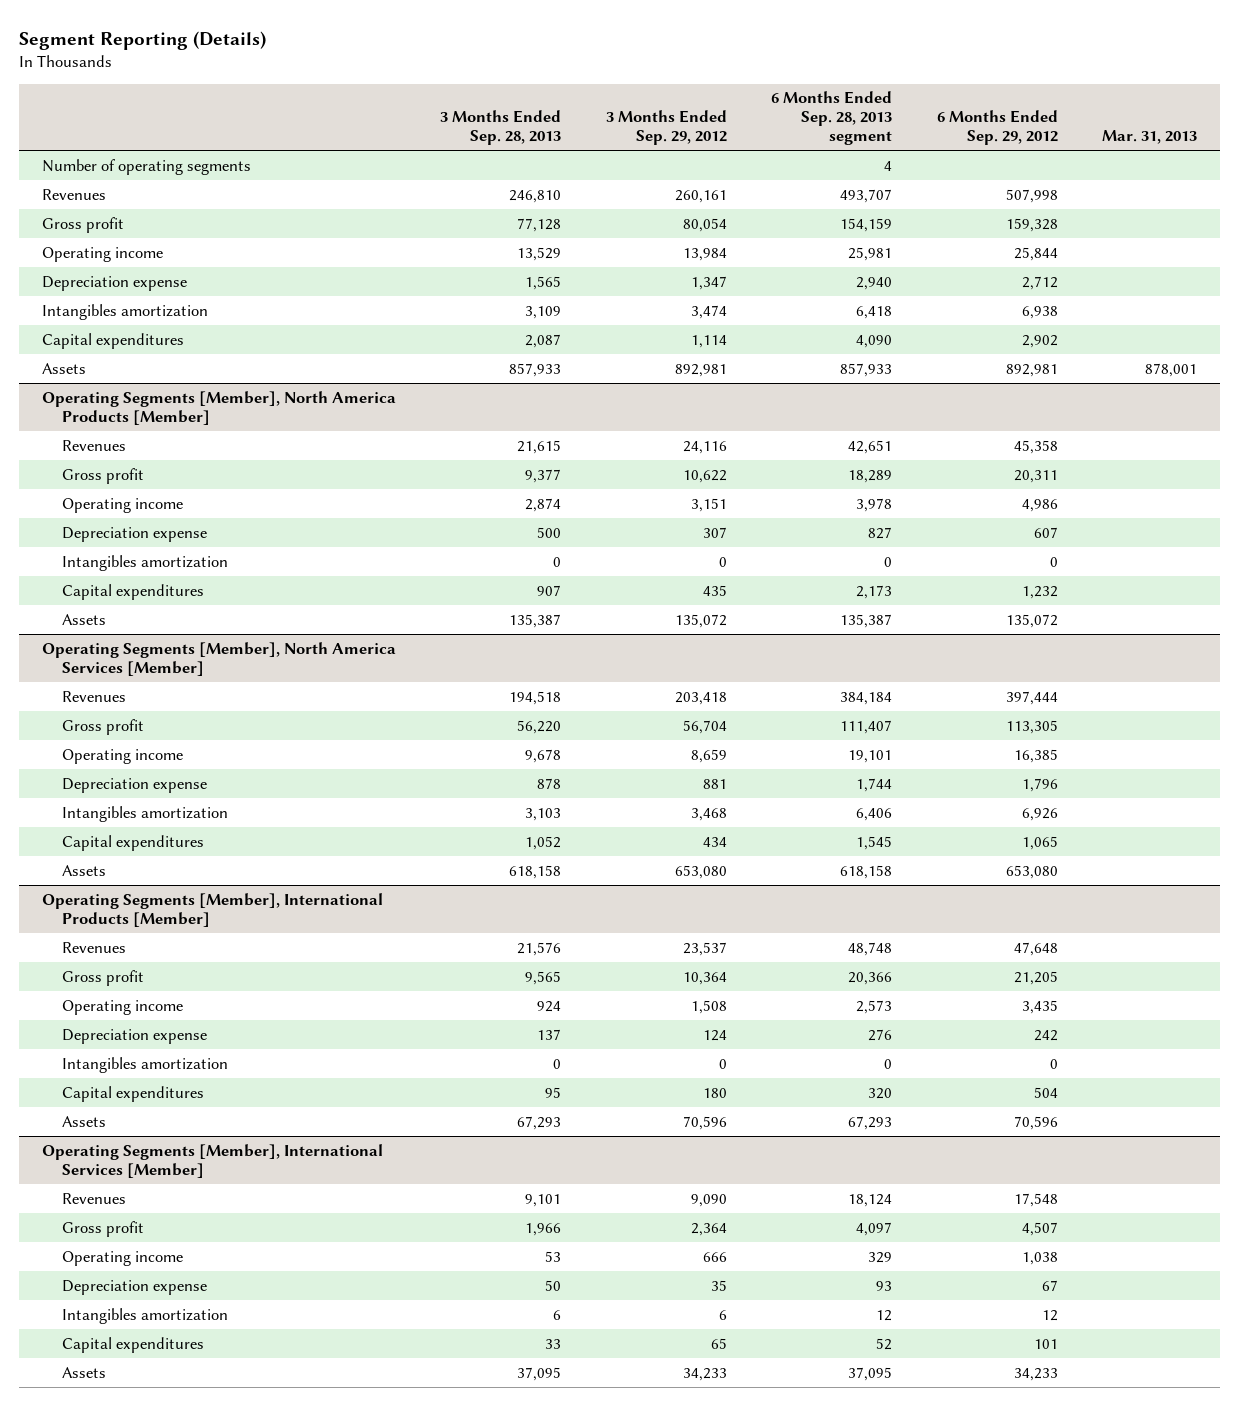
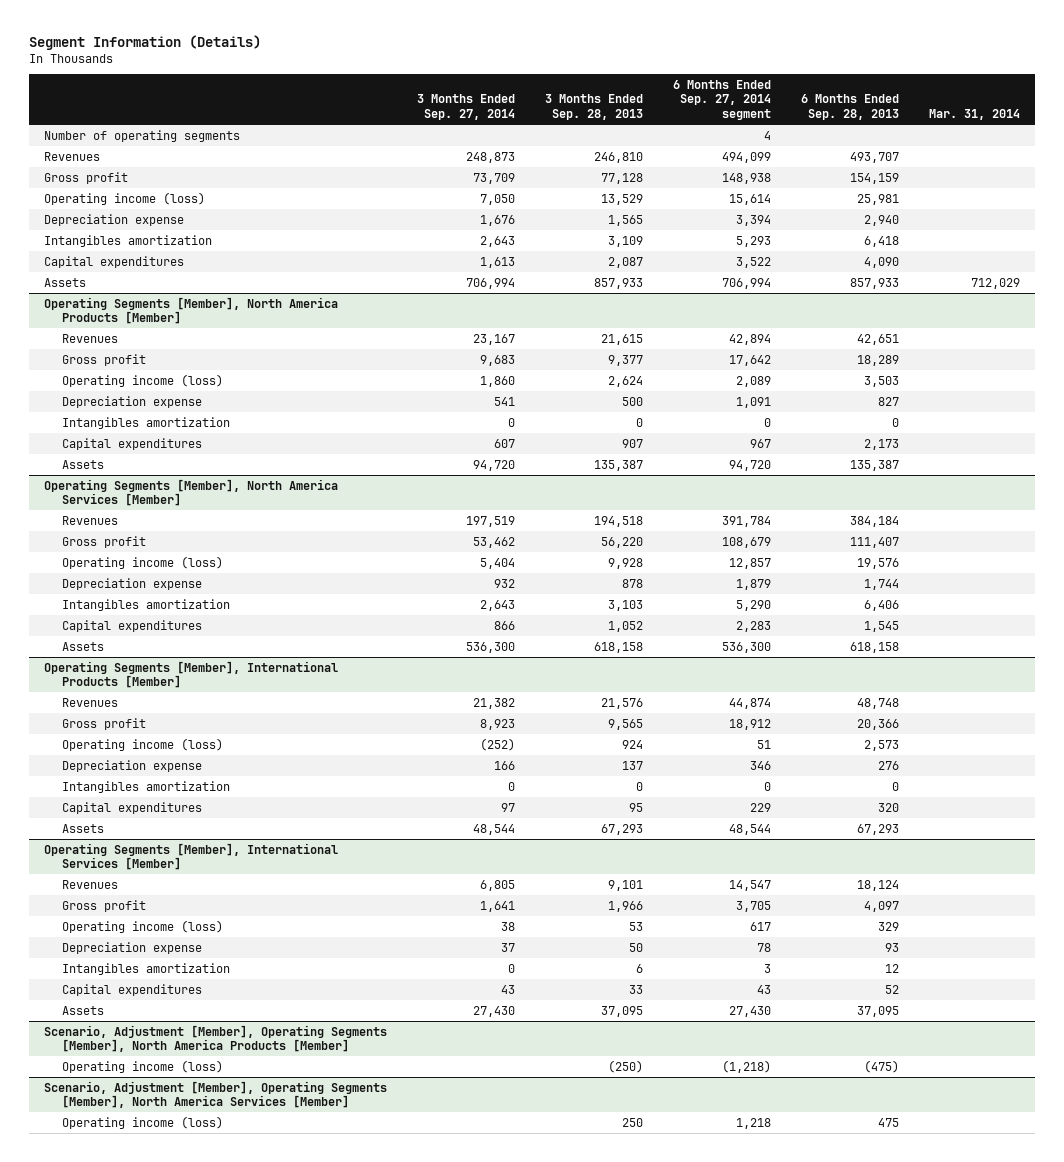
- Segment Reporting (Details)
+ Segment Information (Details)
- | 3 Months Ended Sep. 28, 2013 | 3 Months Ended Sep. 29, 2012 | 6 Months Ended Sep. 28, 2013 segment | 6 Months Ended Sep. 29, 2012 | Mar. 31, 2013
+ | 3 Months Ended Sep. 27, 2014 | 3 Months Ended Sep. 28, 2013 | 6 Months Ended Sep. 27, 2014 segment | 6 Months Ended Sep. 28, 2013 | Mar. 31, 2014
- Operating income | 13,529 | 13,984 | 25,981 | 25,844 |
+ Operating income (loss) | 7,050 | 13,529 | 15,614 | 25,981 |
@ Operating Segments [Member], North America Products [Member]
- Operating income | 2,874 | 3,151 | 3,978 | 4,986 |
+ Operating income (loss) | 1,860 | 2,624 | 2,089 | 3,503 |
@ Operating Segments [Member], North America Services [Member]
- Operating income | 9,678 | 8,659 | 19,101 | 16,385 |
+ Operating income (loss) | 5,404 | 9,928 | 12,857 | 19,576 |
@ Operating Segments [Member], International Products [Member]
- Operating income | 924 | 1,508 | 2,573 | 3,435 |
+ Operating income (loss) | (252) | 924 | 51 | 2,573 |
@ Operating Segments [Member], International Services [Member]
- Operating income | 53 | 666 | 329 | 1,038 |
+ Operating income (loss) | 38 | 53 | 617 | 329 |
+ Scenario, Adjustment [Member], Operating Segments [Member], North America Products [Member]
+ Operating income (loss) | | (250) | (1,218) | (475) |
+ Scenario, Adjustment [Member], Operating Segments [Member], North America Services [Member]
+ Operating income (loss) | | 250 | 1,218 | 475 |

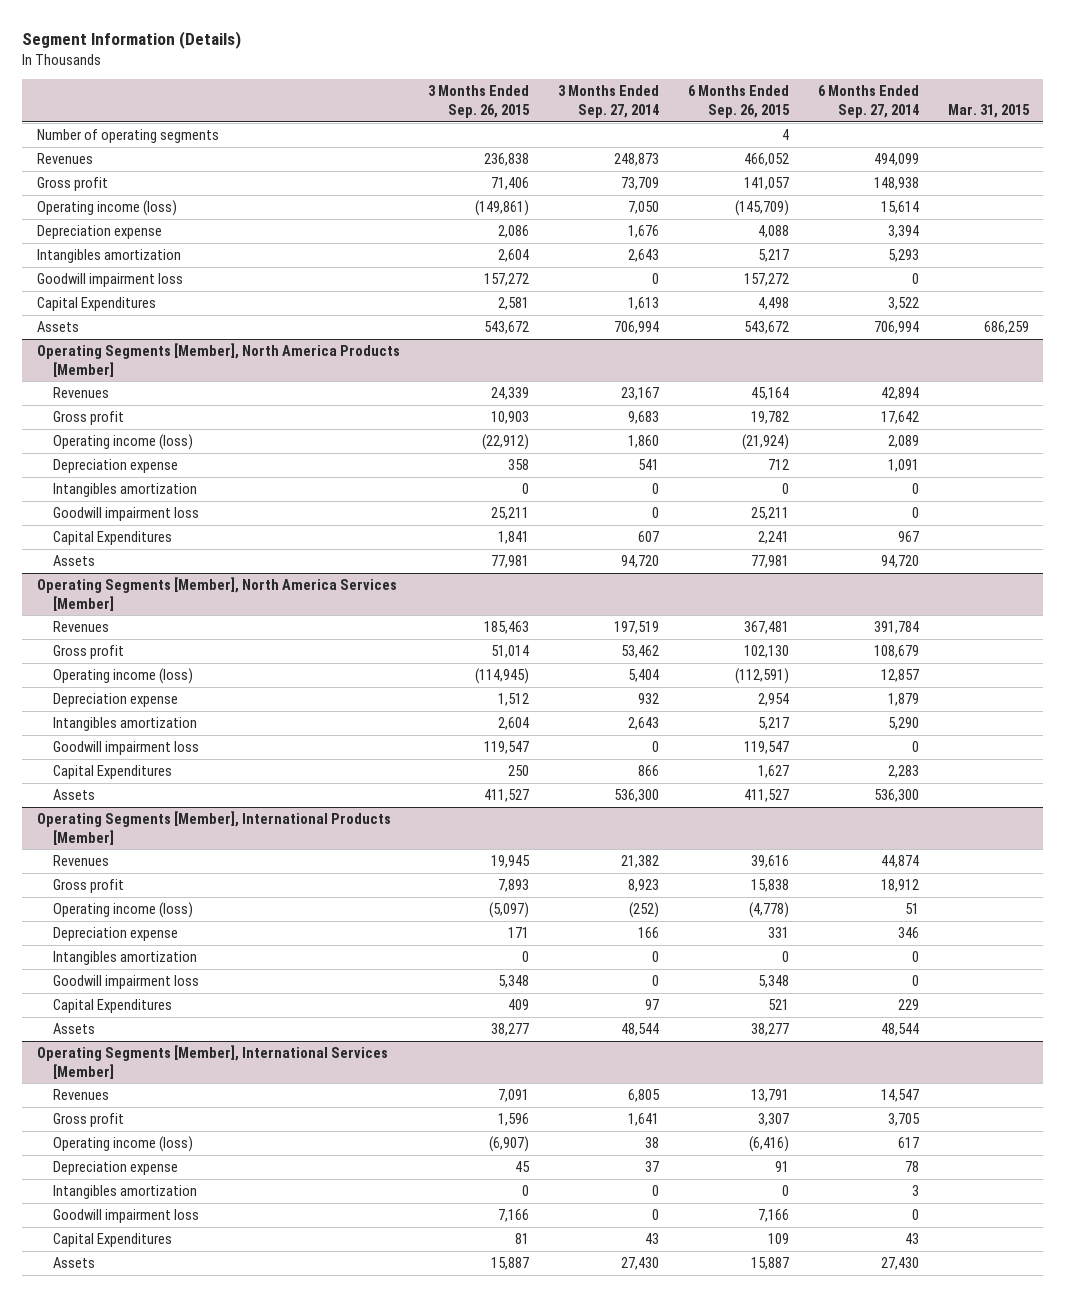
- | 3 Months Ended Sep. 27, 2014 | 3 Months Ended Sep. 28, 2013 | 6 Months Ended Sep. 27, 2014 segment | 6 Months Ended Sep. 28, 2013 | Mar. 31, 2014
+ | 3 Months Ended Sep. 26, 2015 | 3 Months Ended Sep. 27, 2014 | 6 Months Ended Sep. 26, 2015 | 6 Months Ended Sep. 27, 2014 | Mar. 31, 2015
- Capital expenditures | 1,613 | 2,087 | 3,522 | 4,090 |
+ Goodwill impairment loss | 157,272 | 0 | 157,272 | 0 |
+ Capital Expenditures | 2,581 | 1,613 | 4,498 | 3,522 |
@ Operating Segments [Member], North America Products [Member]
- Capital expenditures | 607 | 907 | 967 | 2,173 |
+ Goodwill impairment loss | 25,211 | 0 | 25,211 | 0 |
+ Capital Expenditures | 1,841 | 607 | 2,241 | 967 |
@ Operating Segments [Member], North America Services [Member]
- Capital expenditures | 866 | 1,052 | 2,283 | 1,545 |
+ Goodwill impairment loss | 119,547 | 0 | 119,547 | 0 |
+ Capital Expenditures | 250 | 866 | 1,627 | 2,283 |
@ Operating Segments [Member], International Products [Member]
- Capital expenditures | 97 | 95 | 229 | 320 |
+ Goodwill impairment loss | 5,348 | 0 | 5,348 | 0 |
+ Capital Expenditures | 409 | 97 | 521 | 229 |
@ Operating Segments [Member], International Services [Member]
- Capital expenditures | 43 | 33 | 43 | 52 |
+ Goodwill impairment loss | 7,166 | 0 | 7,166 | 0 |
+ Capital Expenditures | 81 | 43 | 109 | 43 |
- Scenario, Adjustment [Member], Operating Segments [Member], North America Products [Member]
- Operating income (loss) | | (250) | (1,218) | (475) |
- Scenario, Adjustment [Member], Operating Segments [Member], North America Services [Member]
- Operating income (loss) | | 250 | 1,218 | 475 |

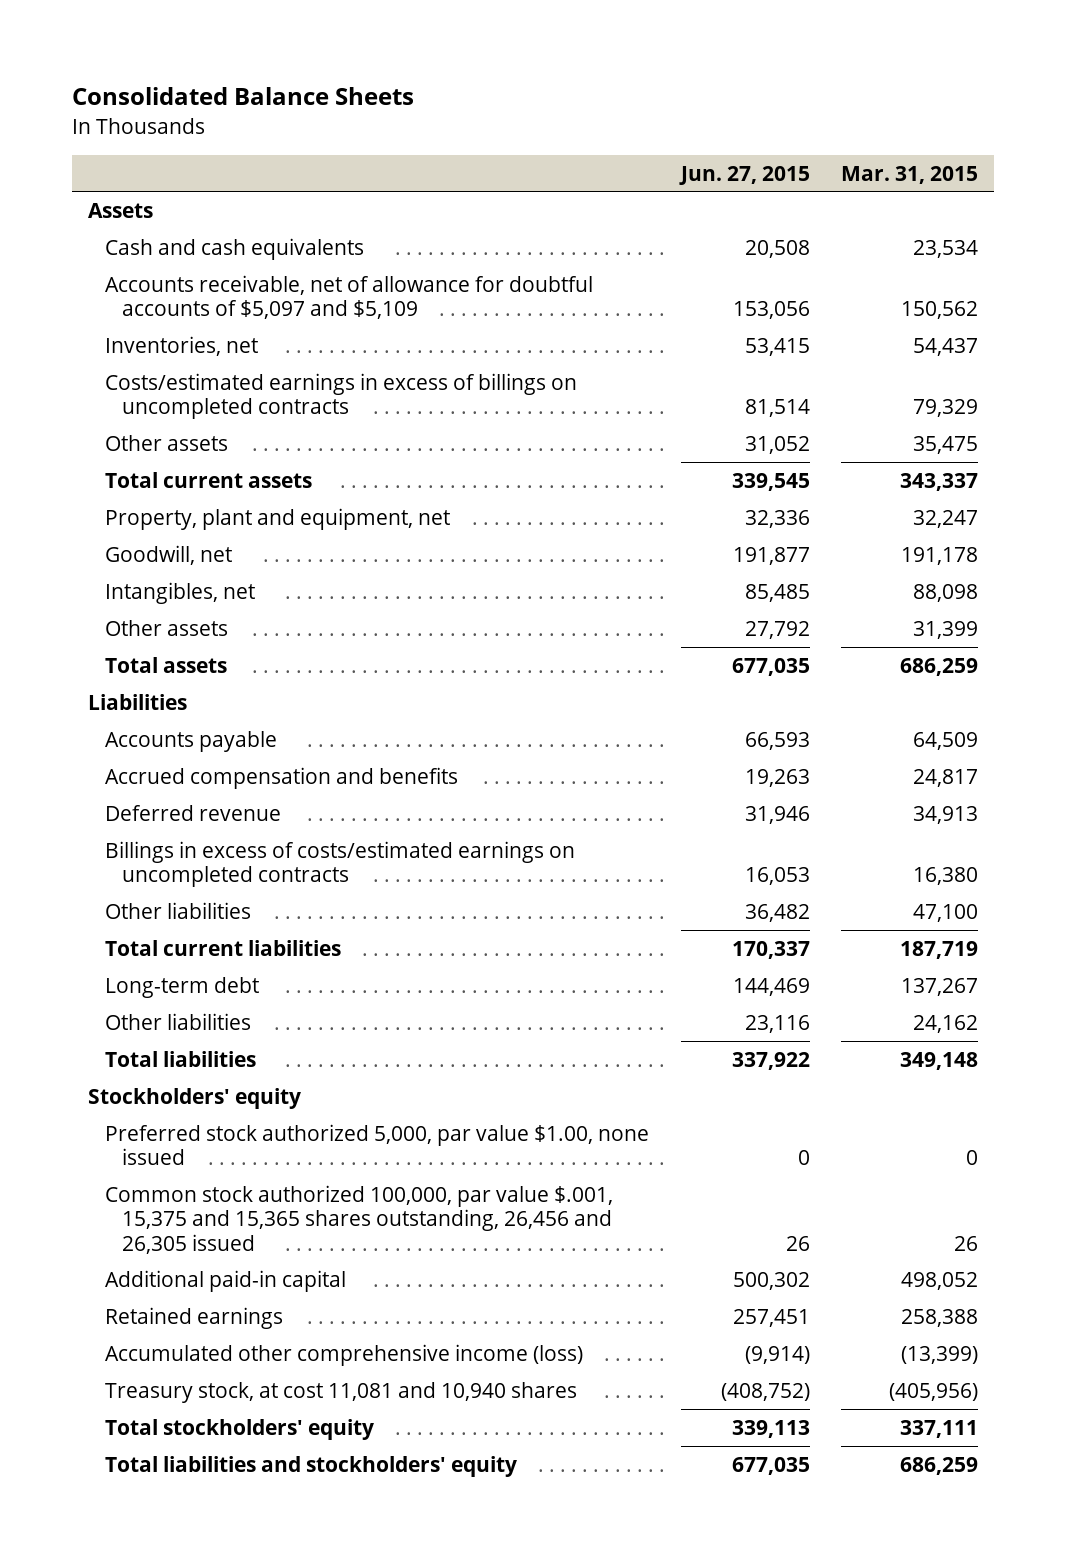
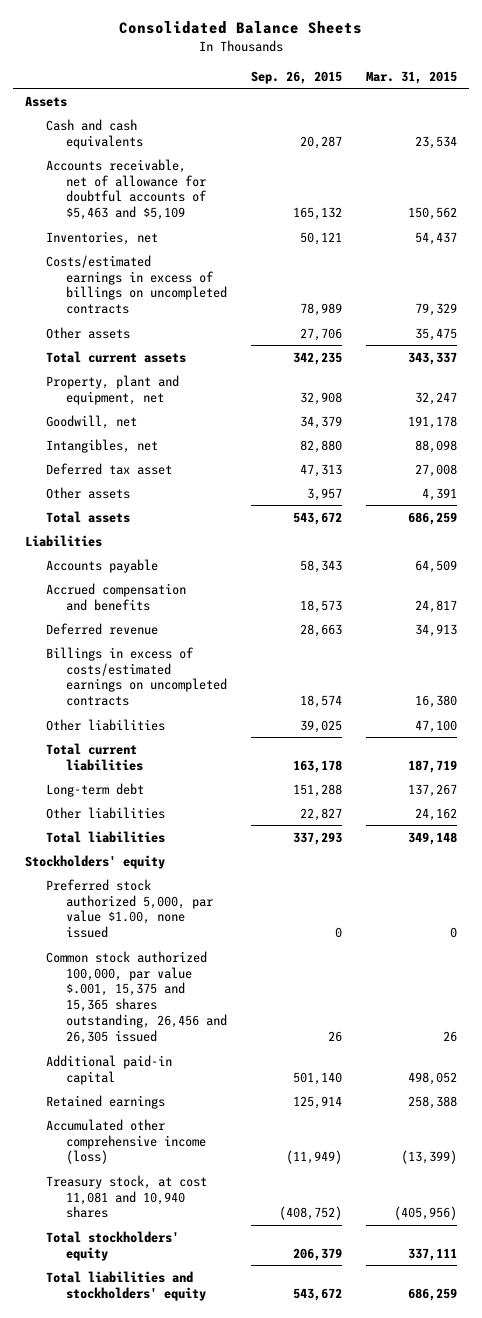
- | Jun. 27, 2015 | Mar. 31, 2015
+ | Sep. 26, 2015 | Mar. 31, 2015
- Accounts receivable, net of allowance for doubtful accounts of $5,097 and $5,109 | 153,056 | 150,562
+ Accounts receivable, net of allowance for doubtful accounts of $5,463 and $5,109 | 165,132 | 150,562
- Other assets | 27,792 | 31,399
+ Deferred tax asset | 47,313 | 27,008
+ Other assets | 3,957 | 4,391

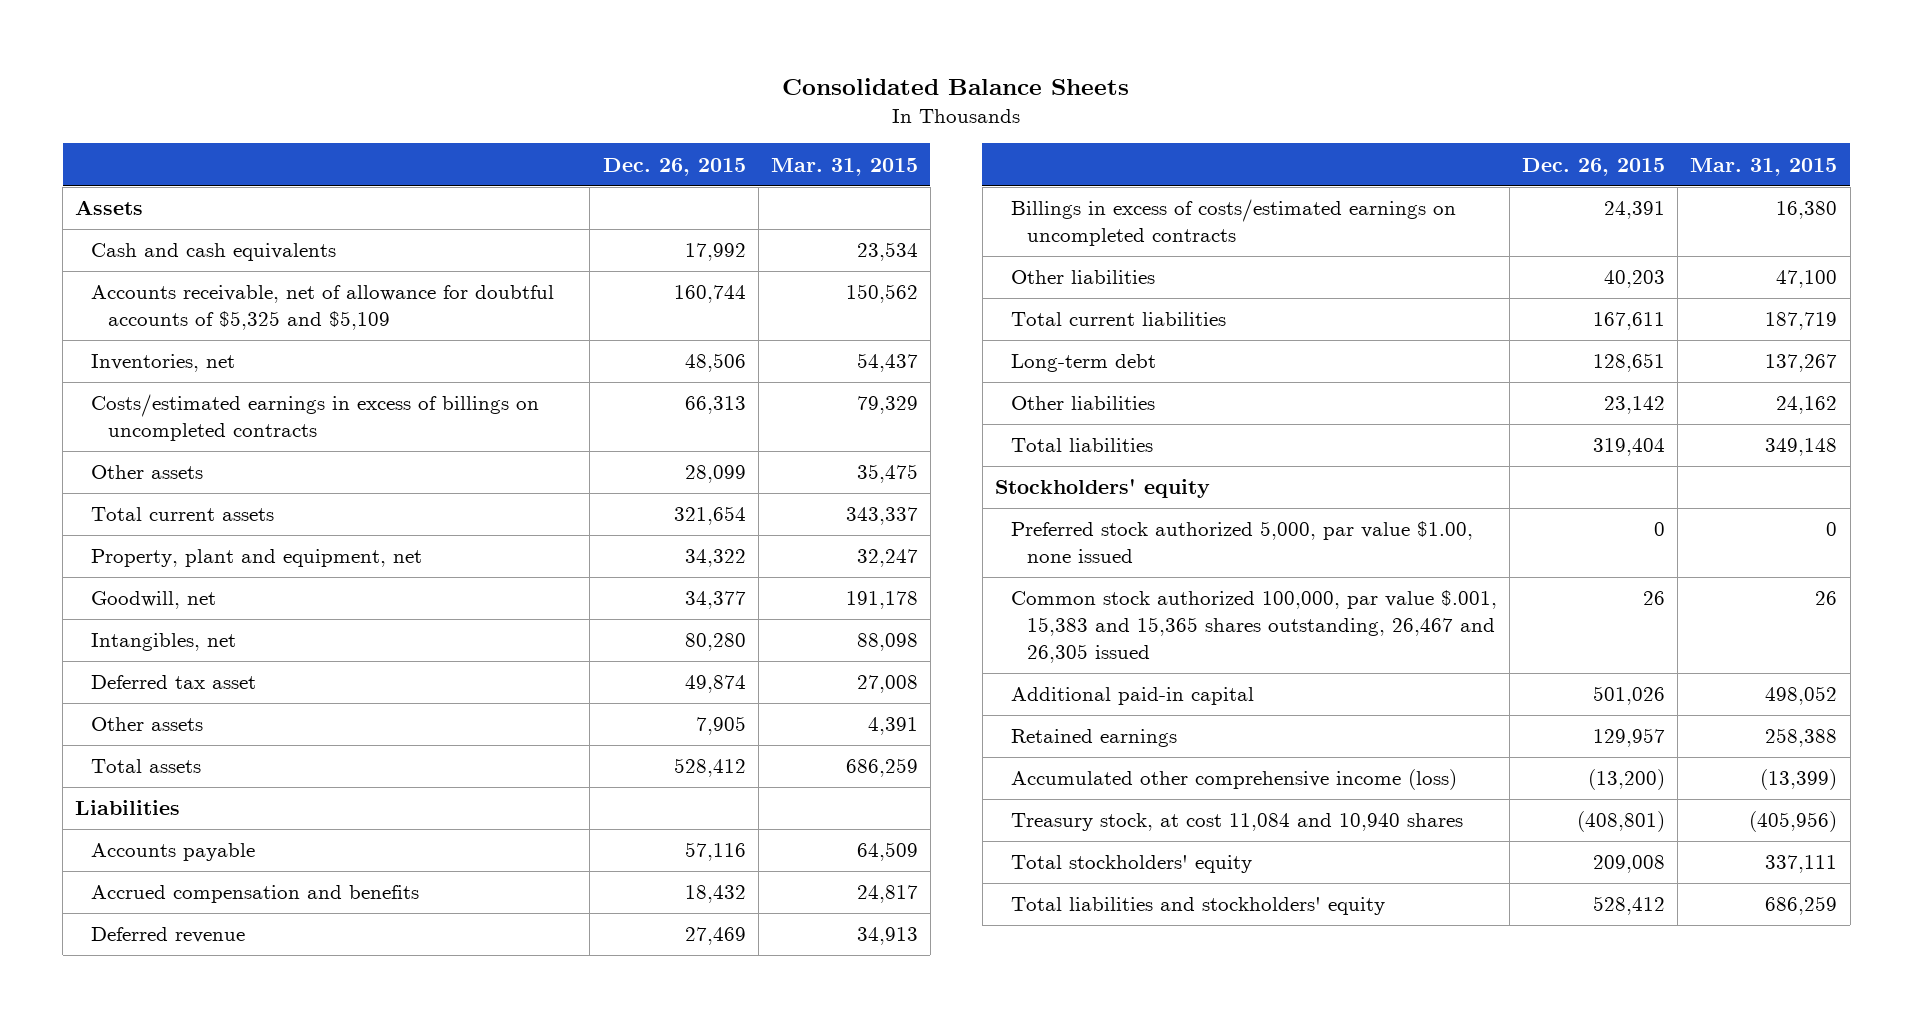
- | Sep. 26, 2015 | Mar. 31, 2015
+ | Dec. 26, 2015 | Mar. 31, 2015
- Accounts receivable, net of allowance for doubtful accounts of $5,463 and $5,109 | 165,132 | 150,562
+ Accounts receivable, net of allowance for doubtful accounts of $5,325 and $5,109 | 160,744 | 150,562
- Common stock authorized 100,000, par value $.001, 15,375 and 15,365 shares outstanding, 26,456 and 26,305 issued | 26 | 26
+ Common stock authorized 100,000, par value $.001, 15,383 and 15,365 shares outstanding, 26,467 and 26,305 issued | 26 | 26
- Treasury stock, at cost 11,081 and 10,940 shares | (408,752) | (405,956)
+ Treasury stock, at cost 11,084 and 10,940 shares | (408,801) | (405,956)

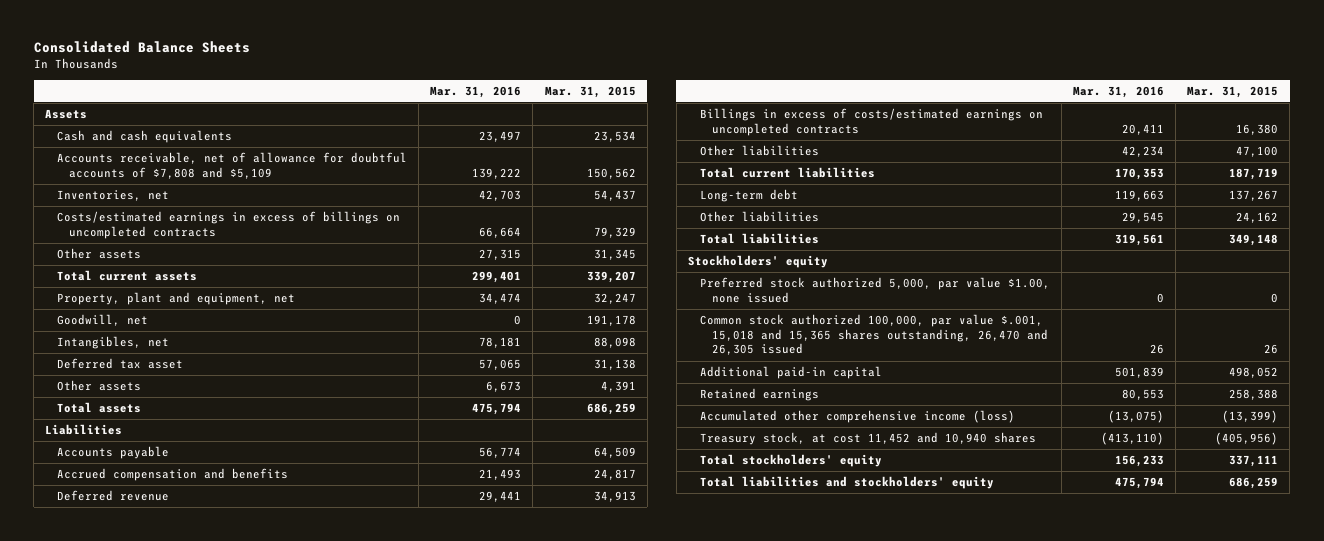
- | Dec. 26, 2015 | Mar. 31, 2015
+ | Mar. 31, 2016 | Mar. 31, 2015
- Accounts receivable, net of allowance for doubtful accounts of $5,325 and $5,109 | 160,744 | 150,562
+ Accounts receivable, net of allowance for doubtful accounts of $7,808 and $5,109 | 139,222 | 150,562
- Other assets | 28,099 | 35,475
- Total current assets | 321,654 | 343,337
+ Other assets | 27,315 | 31,345
+ Total current assets | 299,401 | 339,207
- Deferred tax asset | 49,874 | 27,008
+ Deferred tax asset | 57,065 | 31,138
- Common stock authorized 100,000, par value $.001, 15,383 and 15,365 shares outstanding, 26,467 and 26,305 issued | 26 | 26
+ Common stock authorized 100,000, par value $.001, 15,018 and 15,365 shares outstanding, 26,470 and 26,305 issued | 26 | 26
- Treasury stock, at cost 11,084 and 10,940 shares | (408,801) | (405,956)
+ Treasury stock, at cost 11,452 and 10,940 shares | (413,110) | (405,956)

